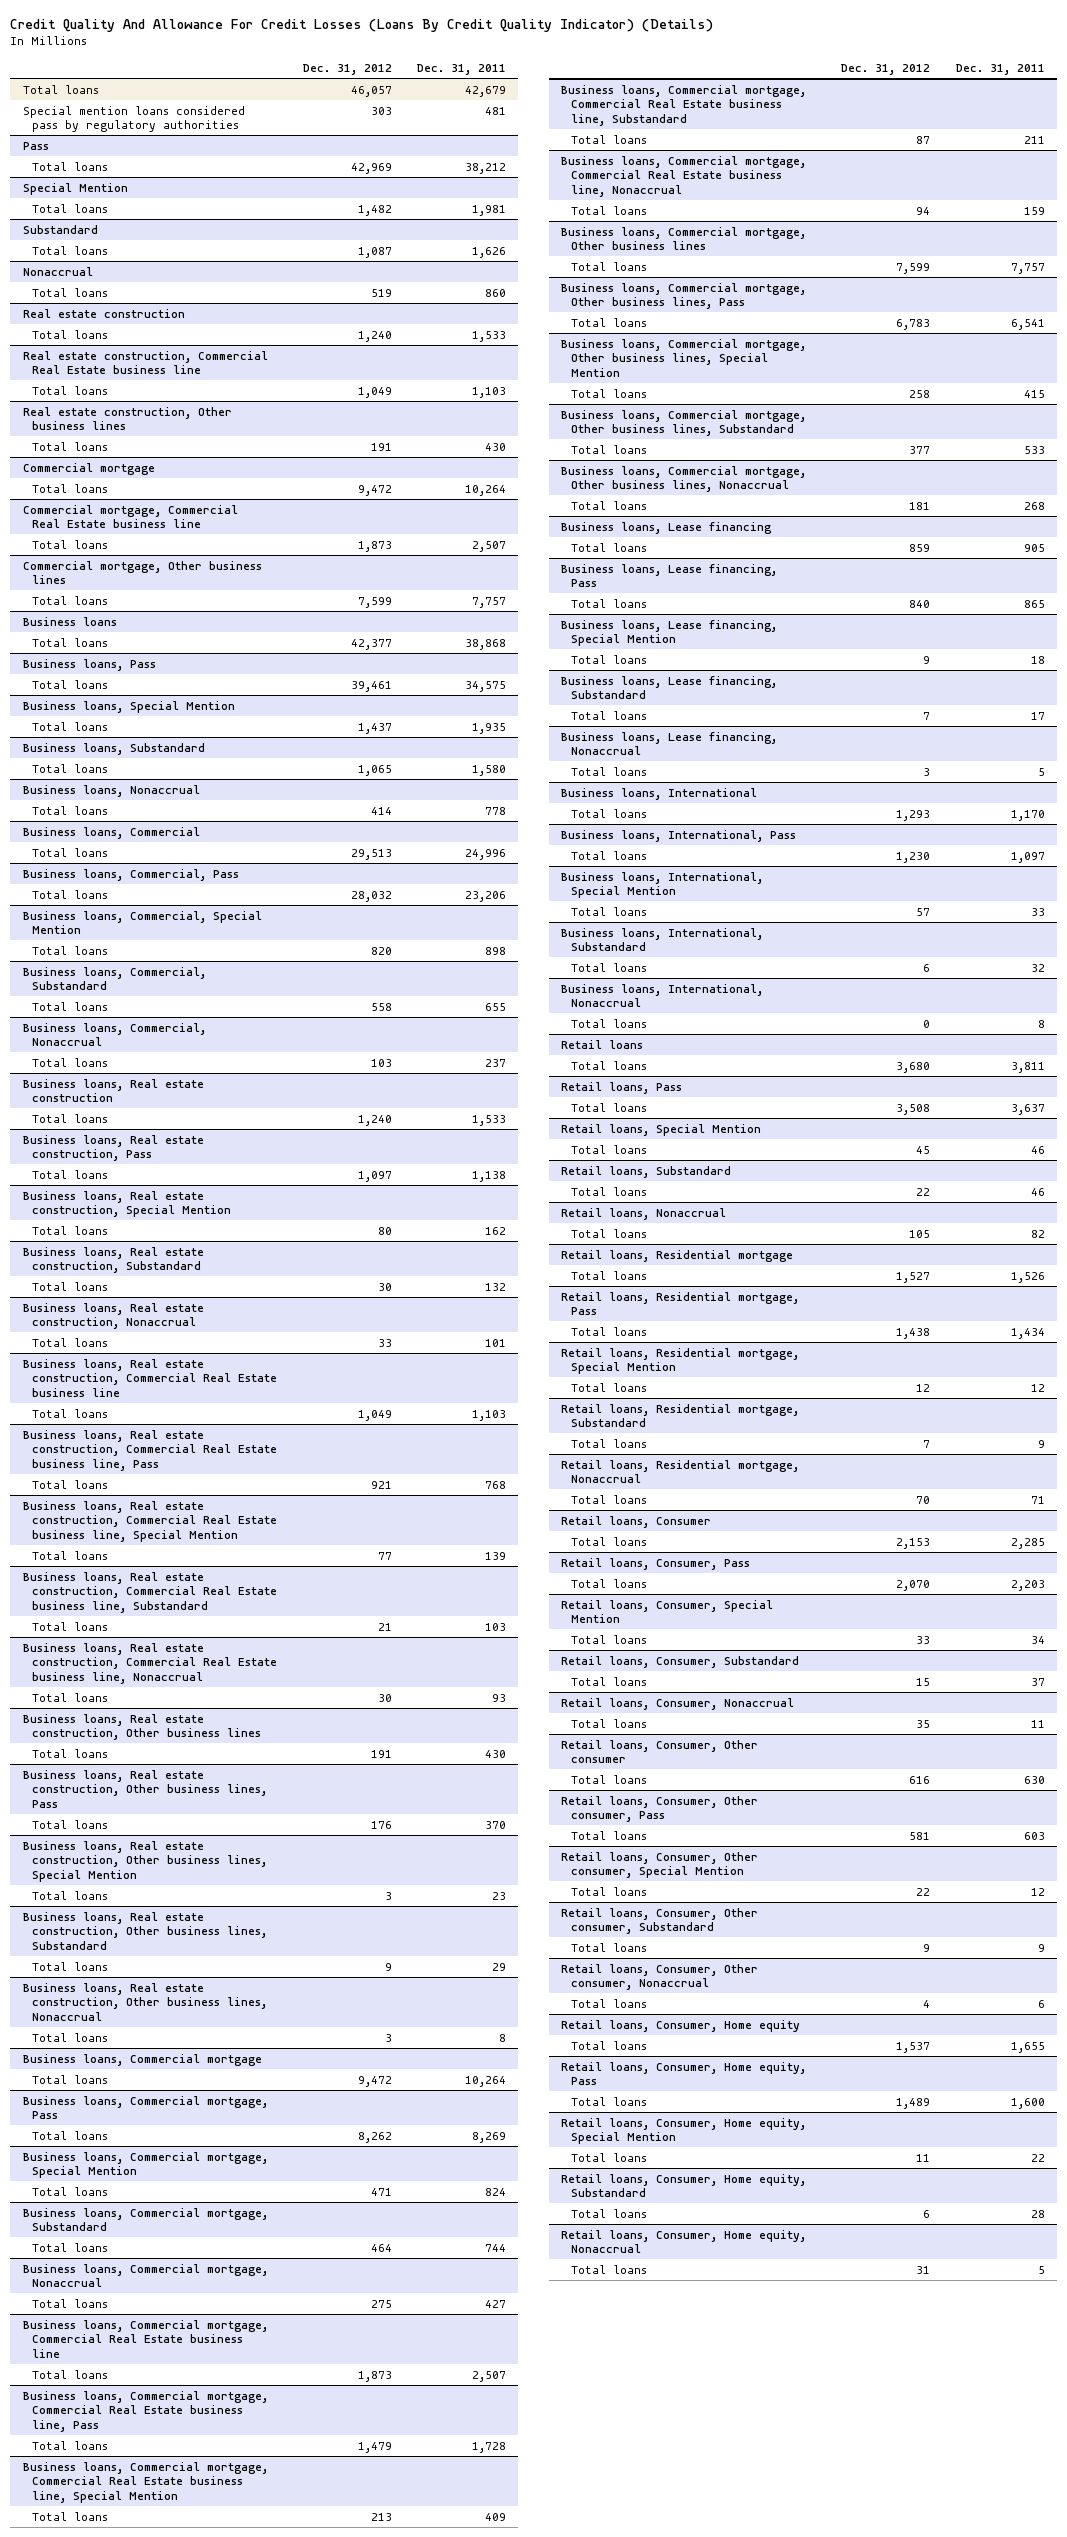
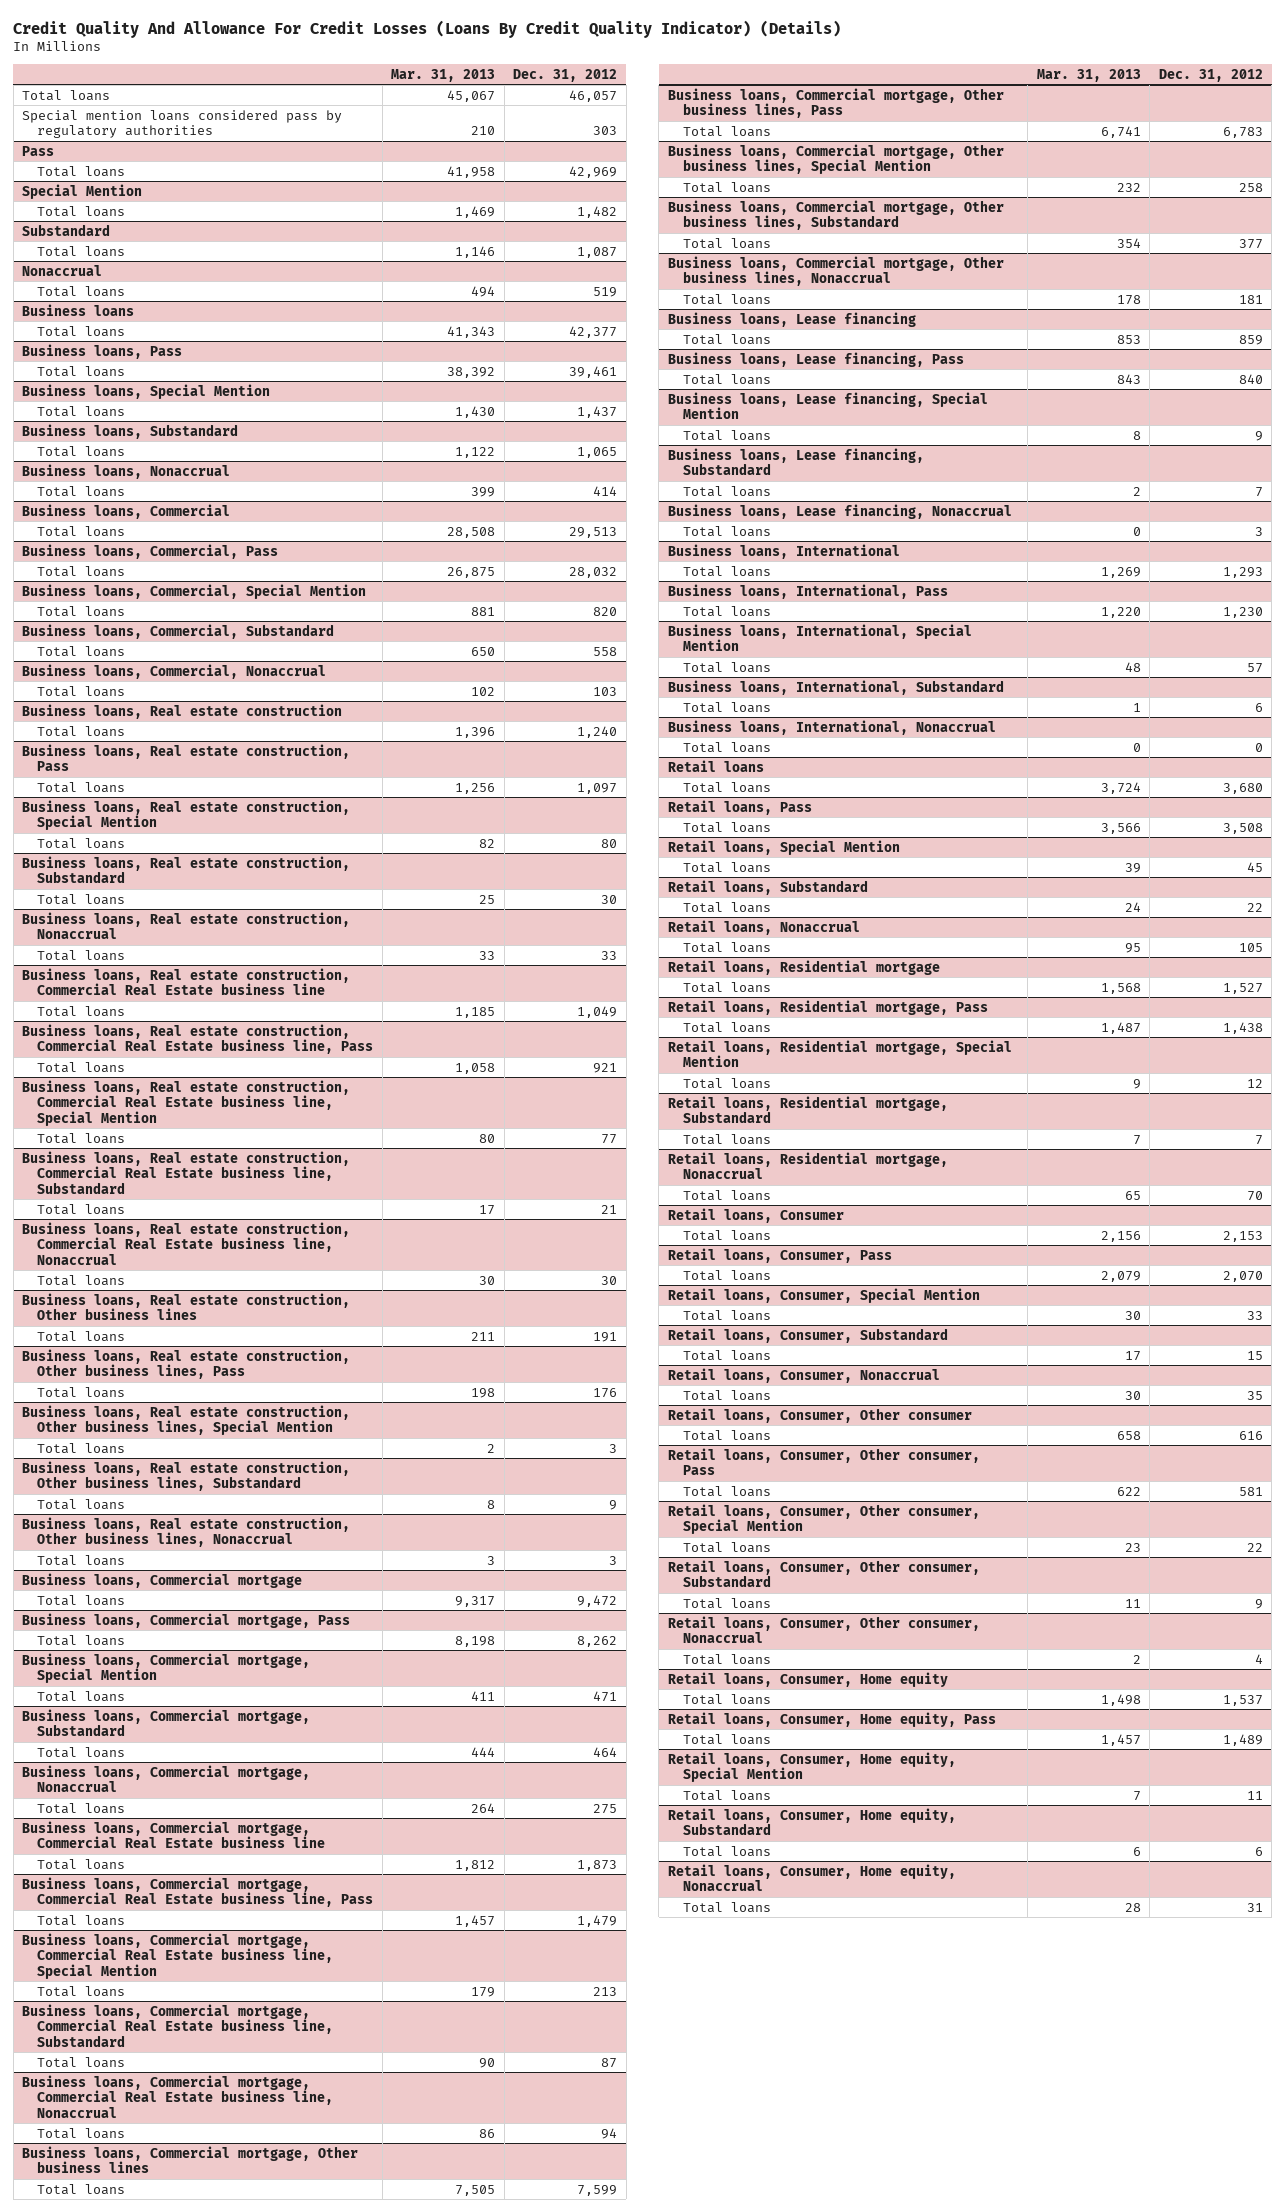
- | Dec. 31, 2012 | Dec. 31, 2011
+ | Mar. 31, 2013 | Dec. 31, 2012
- Real estate construction
- Total loans | 1,240 | 1,533
- Real estate construction, Commercial Real Estate business line
- Total loans | 1,049 | 1,103
- Real estate construction, Other business lines
- Total loans | 191 | 430
- Commercial mortgage
- Total loans | 9,472 | 10,264
- Commercial mortgage, Commercial Real Estate business line
- Total loans | 1,873 | 2,507
- Commercial mortgage, Other business lines
- Total loans | 7,599 | 7,757

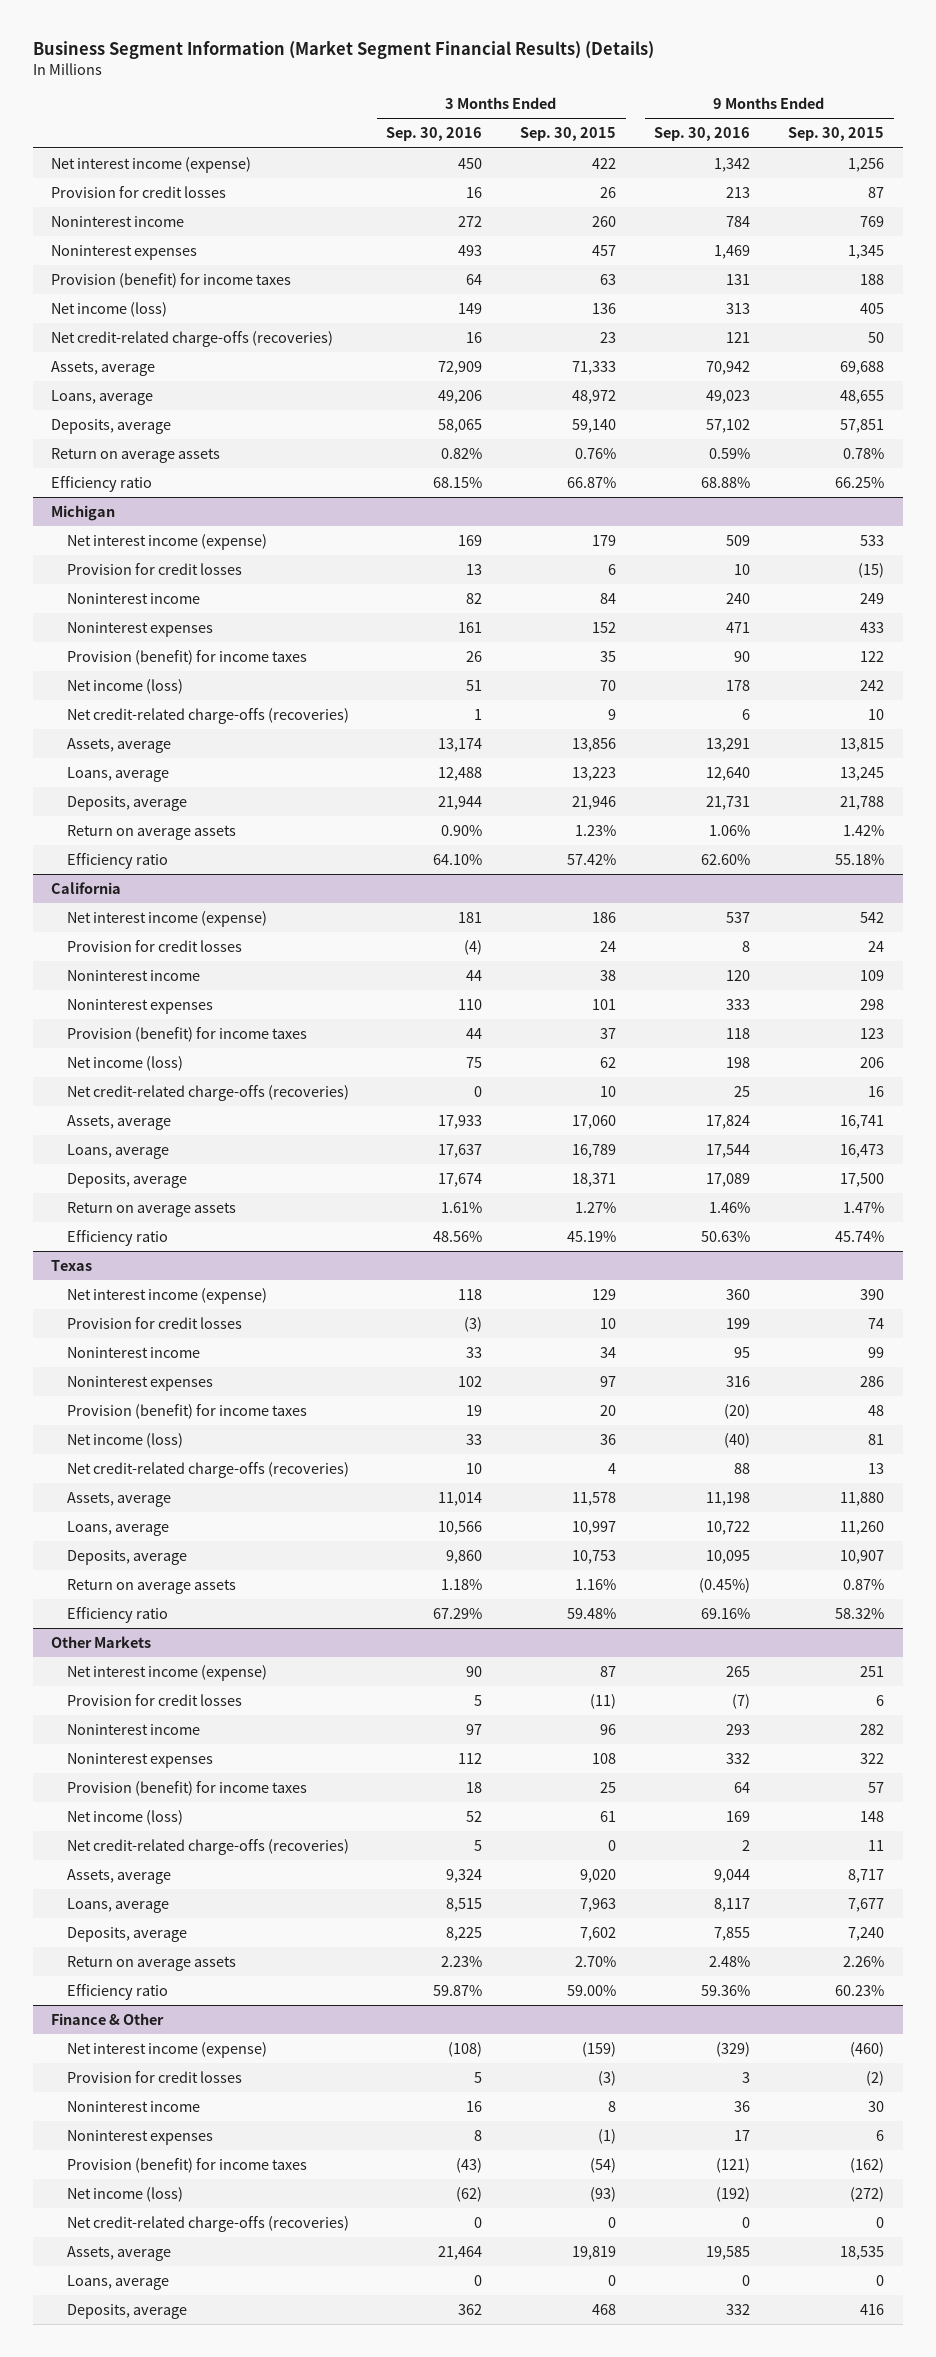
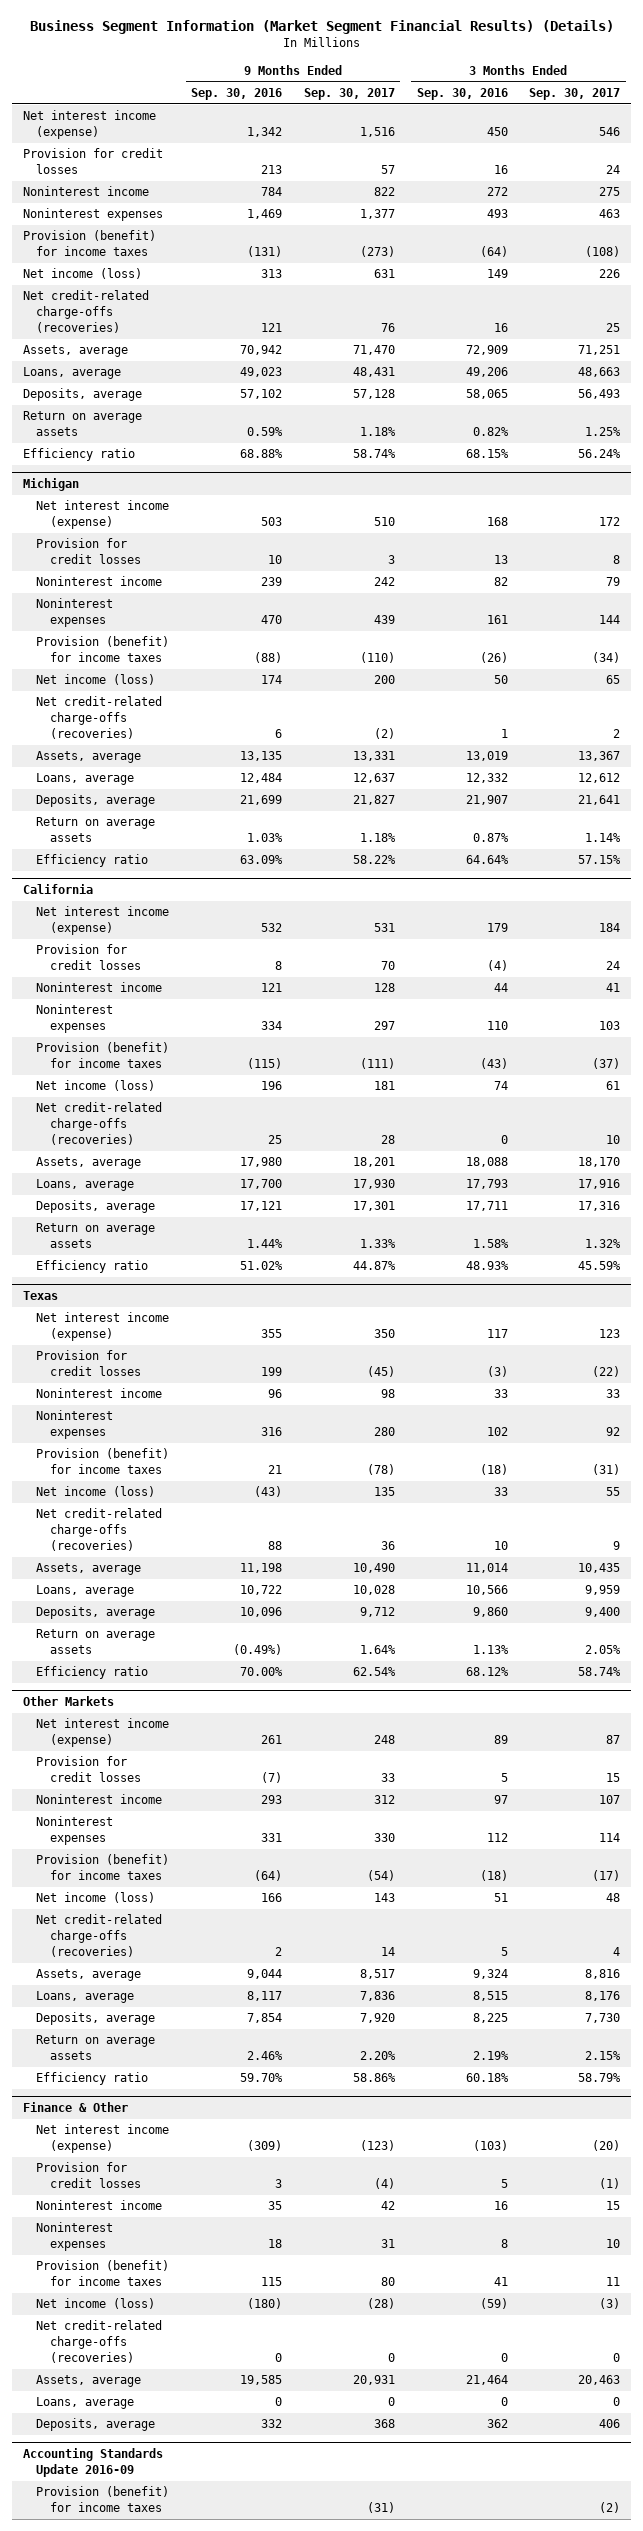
- | 3 Months Ended Sep. 30, 2016 | 3 Months Ended Sep. 30, 2015 | 9 Months Ended Sep. 30, 2016 | 9 Months Ended Sep. 30, 2015
+ | 9 Months Ended Sep. 30, 2016 | 9 Months Ended Sep. 30, 2017 | 3 Months Ended Sep. 30, 2016 | 3 Months Ended Sep. 30, 2017
- Provision (benefit) for income taxes | 64 | 63 | 131 | 188
+ Provision (benefit) for income taxes | (131) | (273) | (64) | (108)
@ Michigan
- Net interest income (expense) | 169 | 179 | 509 | 533
+ Net interest income (expense) | 503 | 510 | 168 | 172
- Noninterest income | 82 | 84 | 240 | 249
- Noninterest expenses | 161 | 152 | 471 | 433
- Provision (benefit) for income taxes | 26 | 35 | 90 | 122
- Net income (loss) | 51 | 70 | 178 | 242
+ Noninterest income | 239 | 242 | 82 | 79
+ Noninterest expenses | 470 | 439 | 161 | 144
+ Provision (benefit) for income taxes | (88) | (110) | (26) | (34)
+ Net income (loss) | 174 | 200 | 50 | 65
- Assets, average | 13,174 | 13,856 | 13,291 | 13,815
- Loans, average | 12,488 | 13,223 | 12,640 | 13,245
- Deposits, average | 21,944 | 21,946 | 21,731 | 21,788
- Return on average assets | 0.90% | 1.23% | 1.06% | 1.42%
- Efficiency ratio | 64.10% | 57.42% | 62.60% | 55.18%
+ Assets, average | 13,135 | 13,331 | 13,019 | 13,367
+ Loans, average | 12,484 | 12,637 | 12,332 | 12,612
+ Deposits, average | 21,699 | 21,827 | 21,907 | 21,641
+ Return on average assets | 1.03% | 1.18% | 0.87% | 1.14%
+ Efficiency ratio | 63.09% | 58.22% | 64.64% | 57.15%
@ California
- Net interest income (expense) | 181 | 186 | 537 | 542
+ Net interest income (expense) | 532 | 531 | 179 | 184
- Noninterest income | 44 | 38 | 120 | 109
- Noninterest expenses | 110 | 101 | 333 | 298
- Provision (benefit) for income taxes | 44 | 37 | 118 | 123
- Net income (loss) | 75 | 62 | 198 | 206
+ Noninterest income | 121 | 128 | 44 | 41
+ Noninterest expenses | 334 | 297 | 110 | 103
+ Provision (benefit) for income taxes | (115) | (111) | (43) | (37)
+ Net income (loss) | 196 | 181 | 74 | 61
- Assets, average | 17,933 | 17,060 | 17,824 | 16,741
- Loans, average | 17,637 | 16,789 | 17,544 | 16,473
- Deposits, average | 17,674 | 18,371 | 17,089 | 17,500
- Return on average assets | 1.61% | 1.27% | 1.46% | 1.47%
- Efficiency ratio | 48.56% | 45.19% | 50.63% | 45.74%
+ Assets, average | 17,980 | 18,201 | 18,088 | 18,170
+ Loans, average | 17,700 | 17,930 | 17,793 | 17,916
+ Deposits, average | 17,121 | 17,301 | 17,711 | 17,316
+ Return on average assets | 1.44% | 1.33% | 1.58% | 1.32%
+ Efficiency ratio | 51.02% | 44.87% | 48.93% | 45.59%
@ Texas
- Net interest income (expense) | 118 | 129 | 360 | 390
+ Net interest income (expense) | 355 | 350 | 117 | 123
- Noninterest income | 33 | 34 | 95 | 99
+ Noninterest income | 96 | 98 | 33 | 33
- Provision (benefit) for income taxes | 19 | 20 | (20) | 48
- Net income (loss) | 33 | 36 | (40) | 81
+ Provision (benefit) for income taxes | 21 | (78) | (18) | (31)
+ Net income (loss) | (43) | 135 | 33 | 55
- Deposits, average | 9,860 | 10,753 | 10,095 | 10,907
- Return on average assets | 1.18% | 1.16% | (0.45%) | 0.87%
- Efficiency ratio | 67.29% | 59.48% | 69.16% | 58.32%
+ Deposits, average | 10,096 | 9,712 | 9,860 | 9,400
+ Return on average assets | (0.49%) | 1.64% | 1.13% | 2.05%
+ Efficiency ratio | 70.00% | 62.54% | 68.12% | 58.74%
@ Other Markets
- Net interest income (expense) | 90 | 87 | 265 | 251
+ Net interest income (expense) | 261 | 248 | 89 | 87
- Noninterest expenses | 112 | 108 | 332 | 322
- Provision (benefit) for income taxes | 18 | 25 | 64 | 57
- Net income (loss) | 52 | 61 | 169 | 148
+ Noninterest expenses | 331 | 330 | 112 | 114
+ Provision (benefit) for income taxes | (64) | (54) | (18) | (17)
+ Net income (loss) | 166 | 143 | 51 | 48
- Deposits, average | 8,225 | 7,602 | 7,855 | 7,240
- Return on average assets | 2.23% | 2.70% | 2.48% | 2.26%
- Efficiency ratio | 59.87% | 59.00% | 59.36% | 60.23%
+ Deposits, average | 7,854 | 7,920 | 8,225 | 7,730
+ Return on average assets | 2.46% | 2.20% | 2.19% | 2.15%
+ Efficiency ratio | 59.70% | 58.86% | 60.18% | 58.79%
@ Finance & Other
- Net interest income (expense) | (108) | (159) | (329) | (460)
+ Net interest income (expense) | (309) | (123) | (103) | (20)
- Noninterest income | 16 | 8 | 36 | 30
- Noninterest expenses | 8 | (1) | 17 | 6
- Provision (benefit) for income taxes | (43) | (54) | (121) | (162)
- Net income (loss) | (62) | (93) | (192) | (272)
+ Noninterest income | 35 | 42 | 16 | 15
+ Noninterest expenses | 18 | 31 | 8 | 10
+ Provision (benefit) for income taxes | 115 | 80 | 41 | 11
+ Net income (loss) | (180) | (28) | (59) | (3)
+ Accounting Standards Update 2016-09
+ Provision (benefit) for income taxes | | (31) | | (2)

